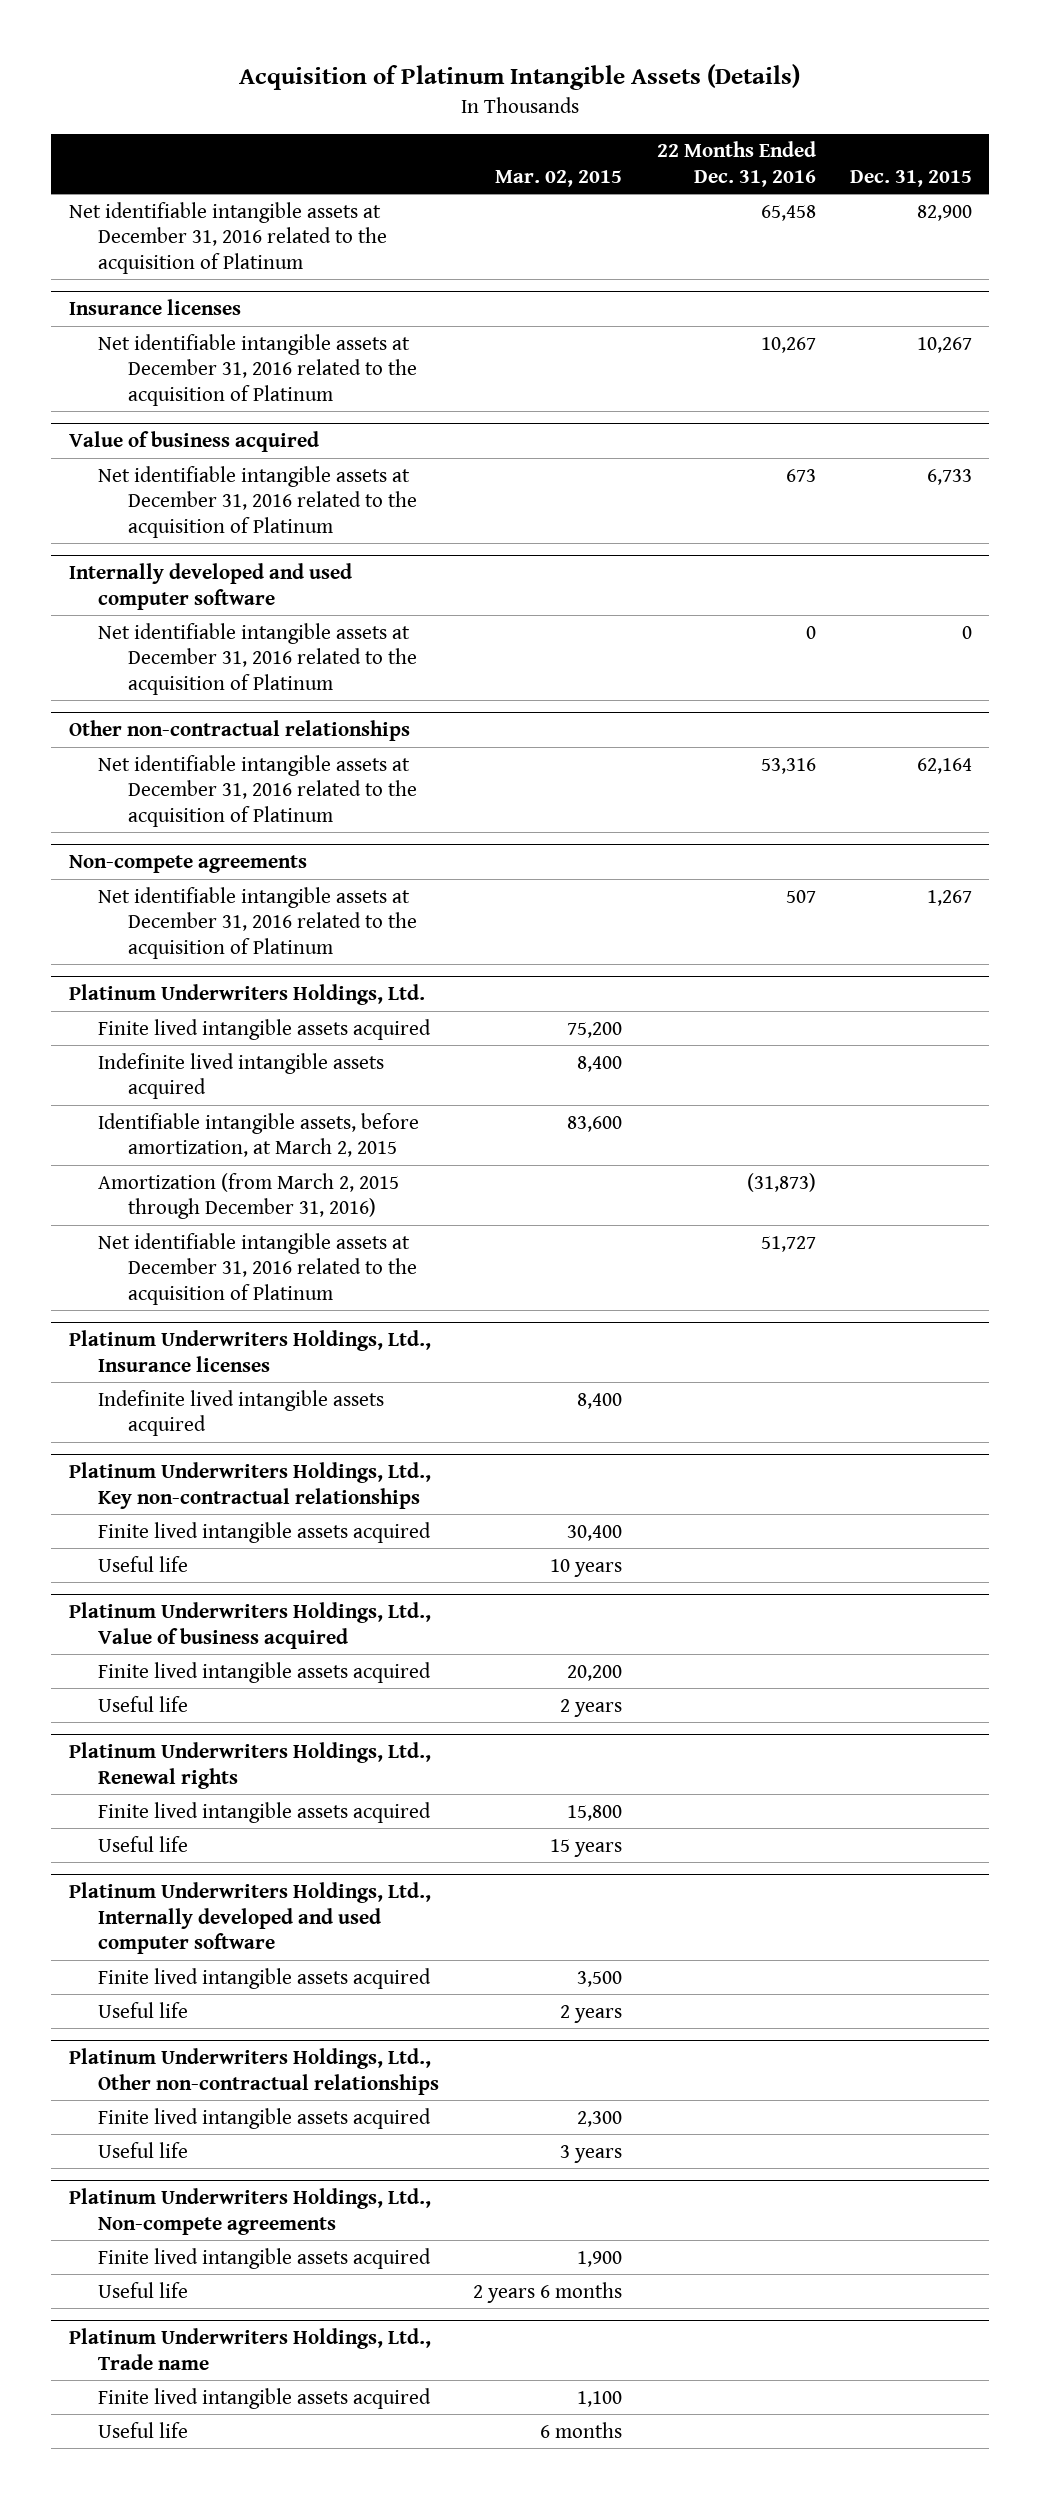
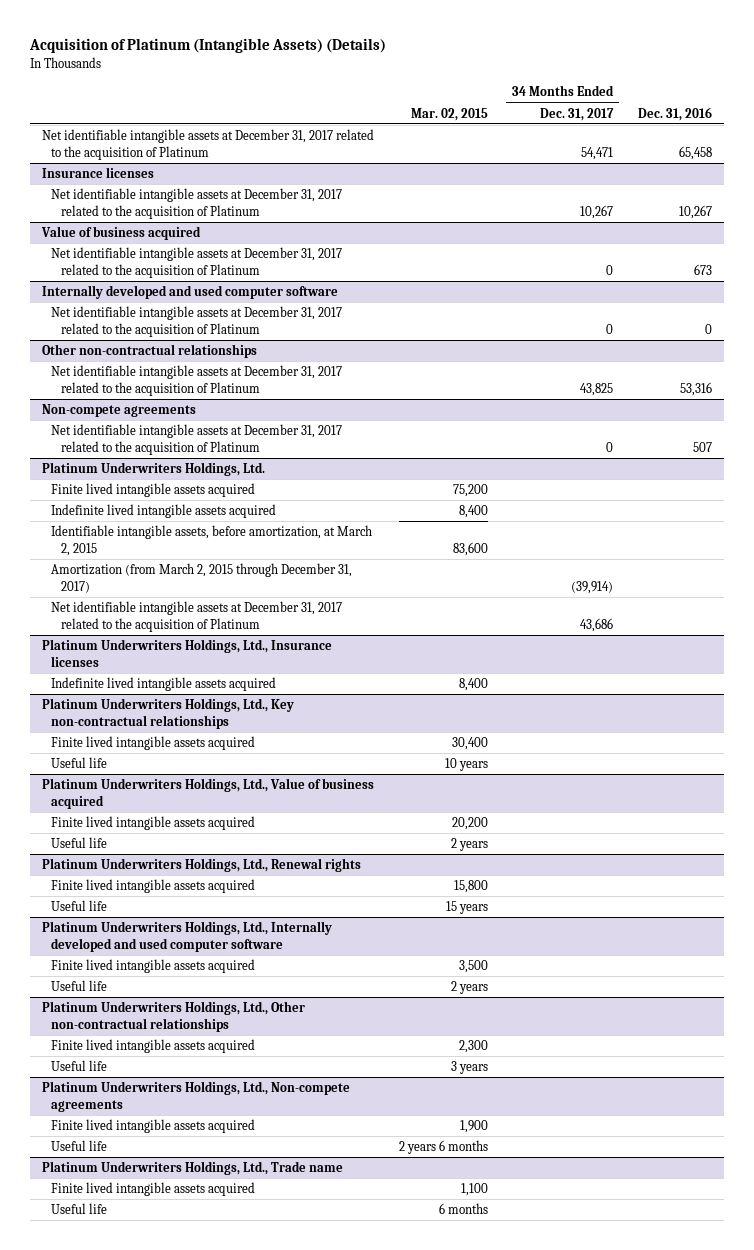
- Acquisition of Platinum Intangible Assets (Details)
+ Acquisition of Platinum (Intangible Assets) (Details)
- | Mar. 02, 2015 | 22 Months Ended Dec. 31, 2016 | Dec. 31, 2015
+ | Mar. 02, 2015 | 34 Months Ended Dec. 31, 2017 | Dec. 31, 2016
- Net identifiable intangible assets at December 31, 2016 related to the acquisition of Platinum | | 65,458 | 82,900
+ Net identifiable intangible assets at December 31, 2017 related to the acquisition of Platinum | | 54,471 | 65,458
@ Insurance licenses
- Net identifiable intangible assets at December 31, 2016 related to the acquisition of Platinum | | 10,267 | 10,267
+ Net identifiable intangible assets at December 31, 2017 related to the acquisition of Platinum | | 10,267 | 10,267
@ Value of business acquired
- Net identifiable intangible assets at December 31, 2016 related to the acquisition of Platinum | | 673 | 6,733
+ Net identifiable intangible assets at December 31, 2017 related to the acquisition of Platinum | | 0 | 673
@ Internally developed and used computer software
- Net identifiable intangible assets at December 31, 2016 related to the acquisition of Platinum | | 0 | 0
+ Net identifiable intangible assets at December 31, 2017 related to the acquisition of Platinum | | 0 | 0
@ Other non-contractual relationships
- Net identifiable intangible assets at December 31, 2016 related to the acquisition of Platinum | | 53,316 | 62,164
+ Net identifiable intangible assets at December 31, 2017 related to the acquisition of Platinum | | 43,825 | 53,316
@ Non-compete agreements
- Net identifiable intangible assets at December 31, 2016 related to the acquisition of Platinum | | 507 | 1,267
+ Net identifiable intangible assets at December 31, 2017 related to the acquisition of Platinum | | 0 | 507
@ Platinum Underwriters Holdings, Ltd.
- Amortization (from March 2, 2015 through December 31, 2016) | | (31,873) |
- Net identifiable intangible assets at December 31, 2016 related to the acquisition of Platinum | | 51,727 |
+ Amortization (from March 2, 2015 through December 31, 2017) | | (39,914) |
+ Net identifiable intangible assets at December 31, 2017 related to the acquisition of Platinum | | 43,686 |

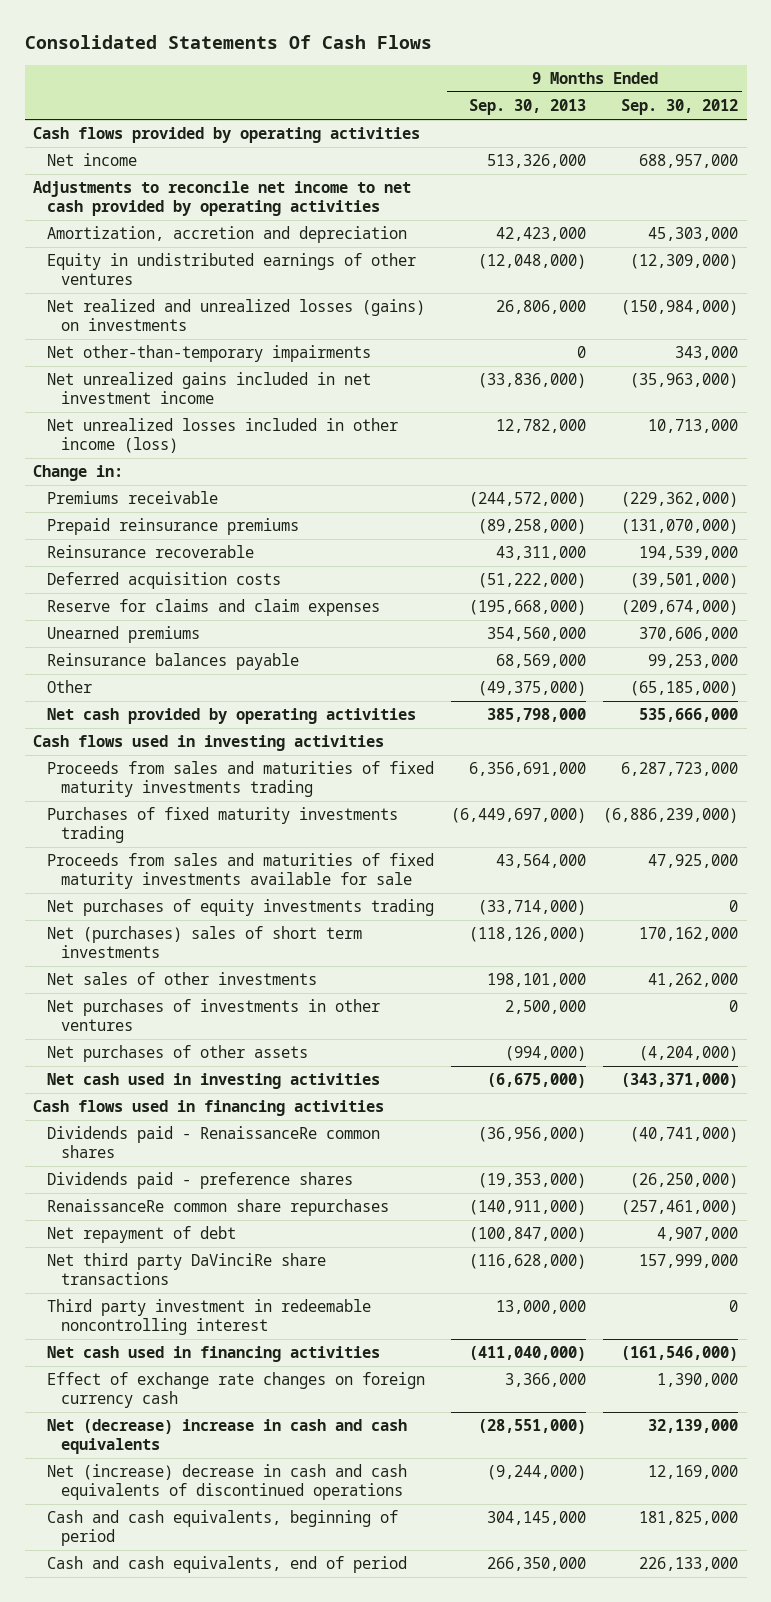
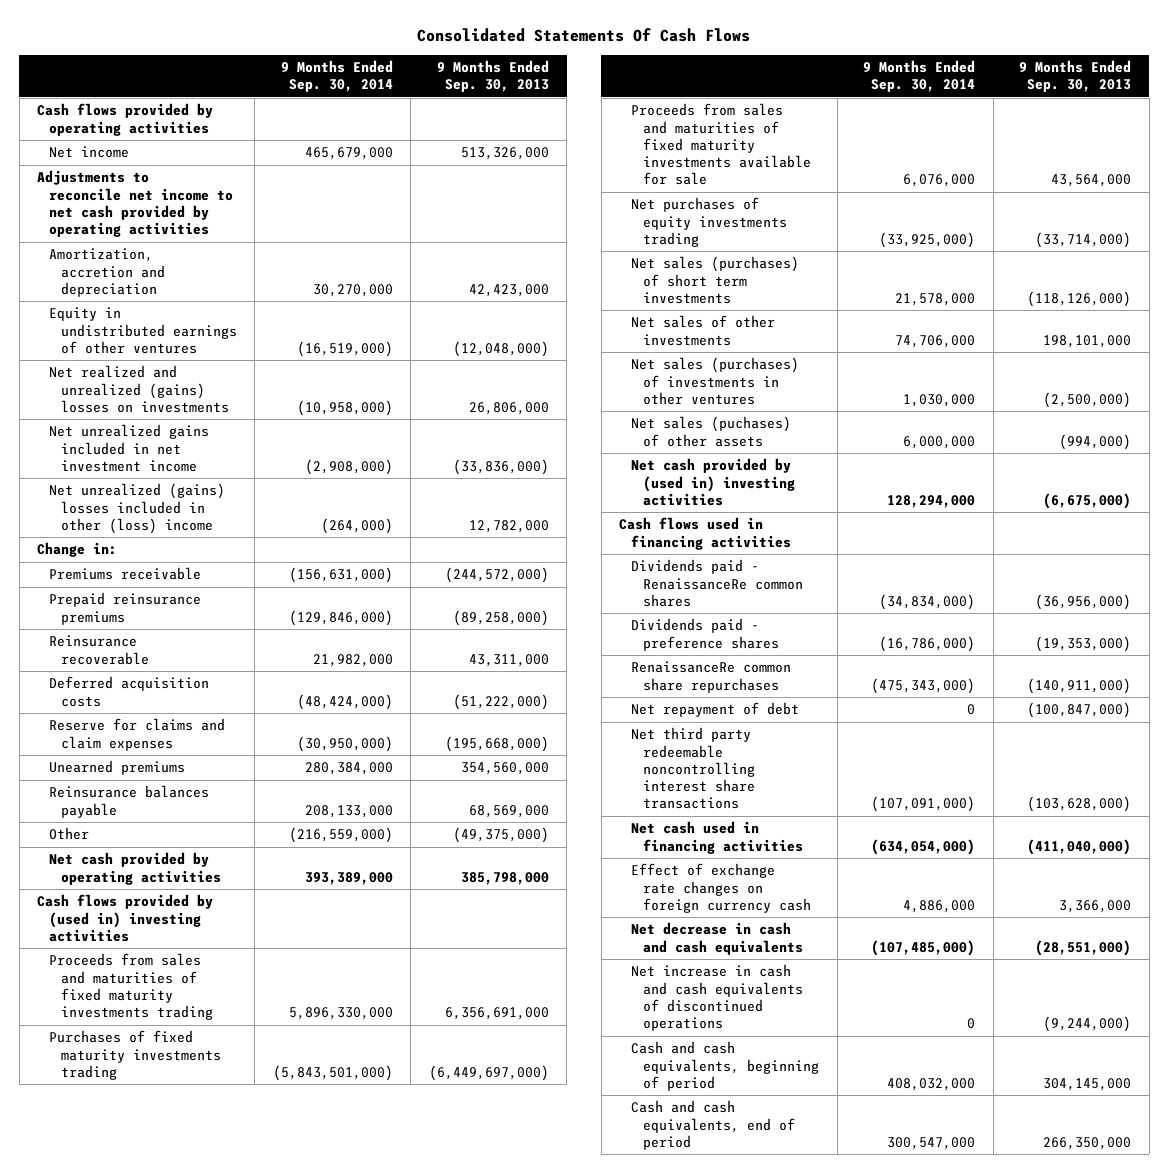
- | 9 Months Ended Sep. 30, 2013 | 9 Months Ended Sep. 30, 2012
+ | 9 Months Ended Sep. 30, 2014 | 9 Months Ended Sep. 30, 2013
- Net realized and unrealized losses (gains) on investments | 26,806,000 | (150,984,000)
- Net other-than-temporary impairments | 0 | 343,000
+ Net realized and unrealized (gains) losses on investments | (10,958,000) | 26,806,000
- Net unrealized losses included in other income (loss) | 12,782,000 | 10,713,000
+ Net unrealized (gains) losses included in other (loss) income | (264,000) | 12,782,000
- Cash flows used in investing activities
+ Cash flows provided by (used in) investing activities
- Net (purchases) sales of short term investments | (118,126,000) | 170,162,000
+ Net sales (purchases) of short term investments | 21,578,000 | (118,126,000)
- Net purchases of investments in other ventures | 2,500,000 | 0
- Net purchases of other assets | (994,000) | (4,204,000)
- Net cash used in investing activities | (6,675,000) | (343,371,000)
+ Net sales (purchases) of investments in other ventures | 1,030,000 | (2,500,000)
+ Net sales (puchases) of other assets | 6,000,000 | (994,000)
+ Net cash provided by (used in) investing activities | 128,294,000 | (6,675,000)
- Net third party DaVinciRe share transactions | (116,628,000) | 157,999,000
- Third party investment in redeemable noncontrolling interest | 13,000,000 | 0
+ Net third party redeemable noncontrolling interest share transactions | (107,091,000) | (103,628,000)
- Net (decrease) increase in cash and cash equivalents | (28,551,000) | 32,139,000
- Net (increase) decrease in cash and cash equivalents of discontinued operations | (9,244,000) | 12,169,000
+ Net decrease in cash and cash equivalents | (107,485,000) | (28,551,000)
+ Net increase in cash and cash equivalents of discontinued operations | 0 | (9,244,000)

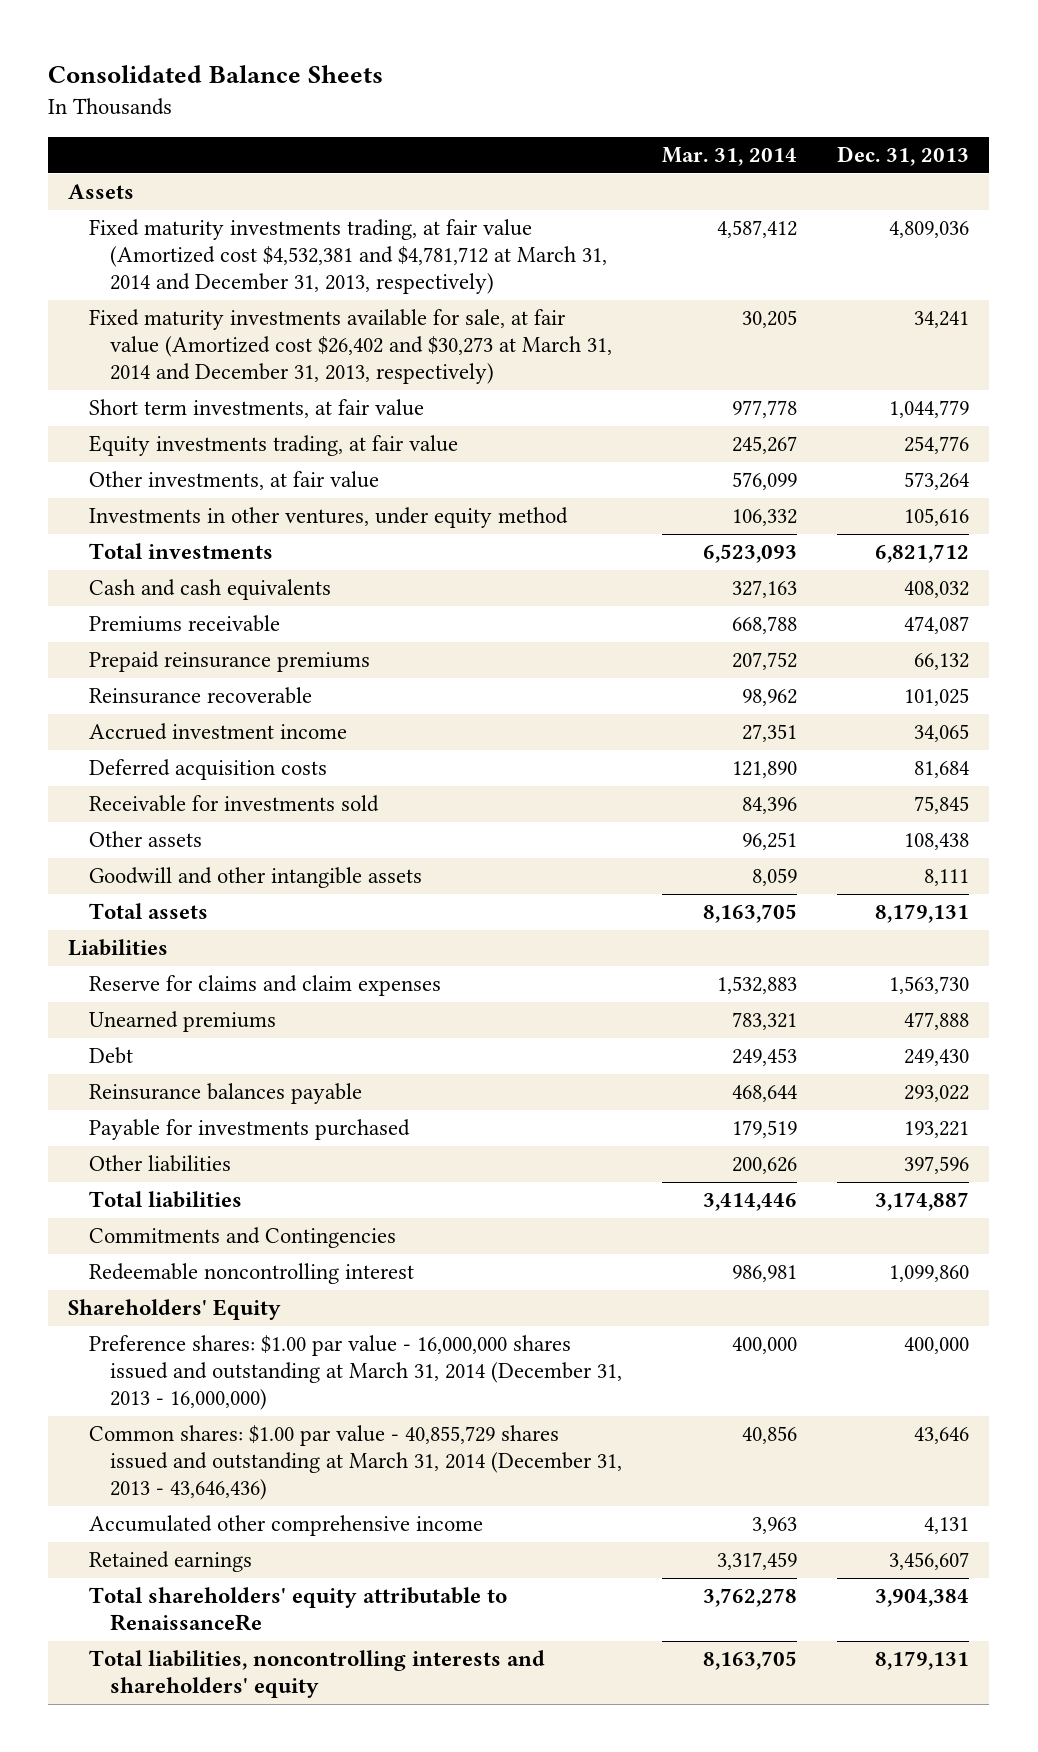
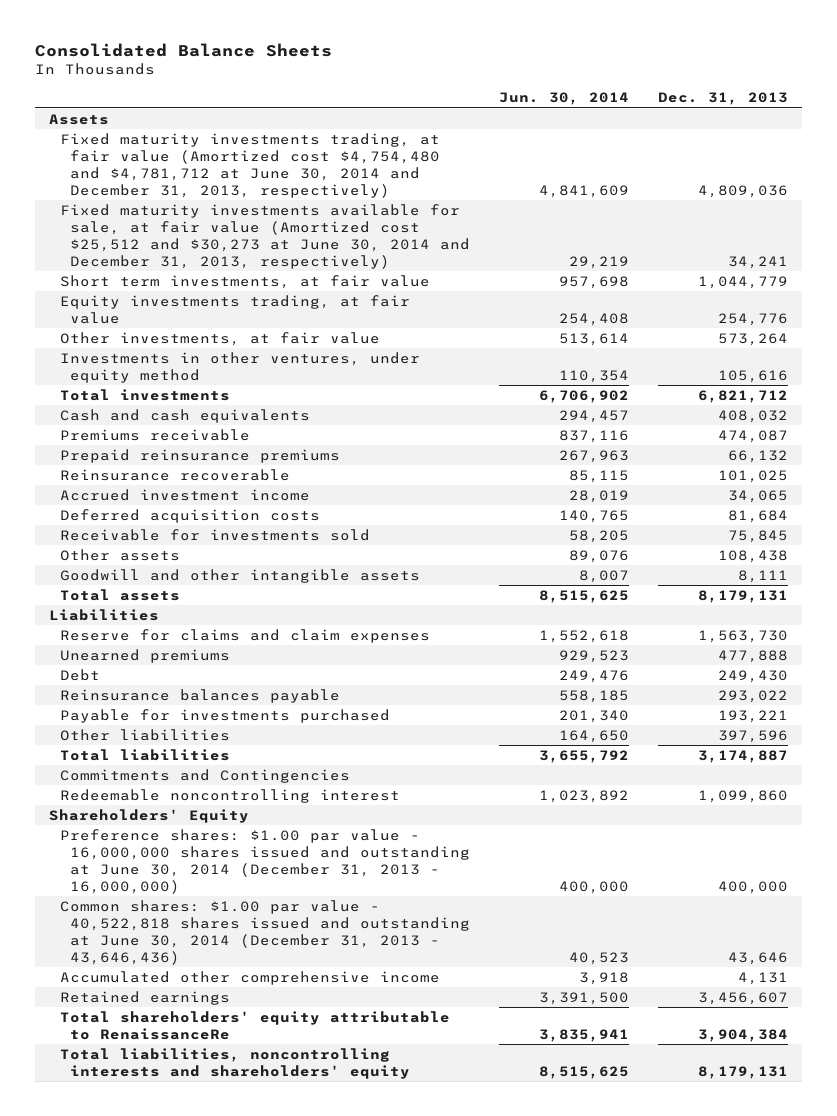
- | Mar. 31, 2014 | Dec. 31, 2013
+ | Jun. 30, 2014 | Dec. 31, 2013
- Fixed maturity investments trading, at fair value (Amortized cost $4,532,381 and $4,781,712 at March 31, 2014 and December 31, 2013, respectively) | 4,587,412 | 4,809,036
- Fixed maturity investments available for sale, at fair value (Amortized cost $26,402 and $30,273 at March 31, 2014 and December 31, 2013, respectively) | 30,205 | 34,241
+ Fixed maturity investments trading, at fair value (Amortized cost $4,754,480 and $4,781,712 at June 30, 2014 and December 31, 2013, respectively) | 4,841,609 | 4,809,036
+ Fixed maturity investments available for sale, at fair value (Amortized cost $25,512 and $30,273 at June 30, 2014 and December 31, 2013, respectively) | 29,219 | 34,241
- Preference shares: $1.00 par value - 16,000,000 shares issued and outstanding at March 31, 2014 (December 31, 2013 - 16,000,000) | 400,000 | 400,000
- Common shares: $1.00 par value - 40,855,729 shares issued and outstanding at March 31, 2014 (December 31, 2013 - 43,646,436) | 40,856 | 43,646
+ Preference shares: $1.00 par value - 16,000,000 shares issued and outstanding at June 30, 2014 (December 31, 2013 - 16,000,000) | 400,000 | 400,000
+ Common shares: $1.00 par value - 40,522,818 shares issued and outstanding at June 30, 2014 (December 31, 2013 - 43,646,436) | 40,523 | 43,646

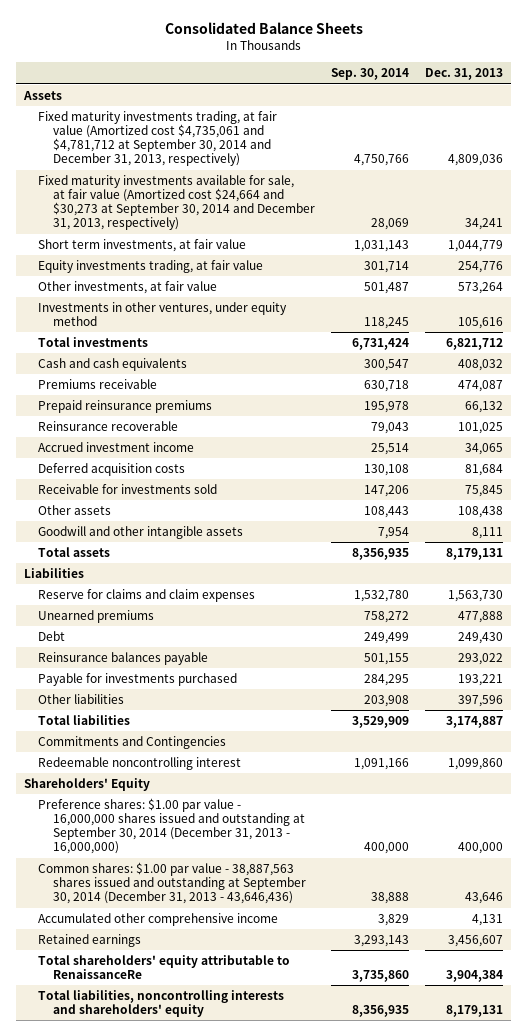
- | Jun. 30, 2014 | Dec. 31, 2013
+ | Sep. 30, 2014 | Dec. 31, 2013
- Fixed maturity investments trading, at fair value (Amortized cost $4,754,480 and $4,781,712 at June 30, 2014 and December 31, 2013, respectively) | 4,841,609 | 4,809,036
- Fixed maturity investments available for sale, at fair value (Amortized cost $25,512 and $30,273 at June 30, 2014 and December 31, 2013, respectively) | 29,219 | 34,241
+ Fixed maturity investments trading, at fair value (Amortized cost $4,735,061 and $4,781,712 at September 30, 2014 and December 31, 2013, respectively) | 4,750,766 | 4,809,036
+ Fixed maturity investments available for sale, at fair value (Amortized cost $24,664 and $30,273 at September 30, 2014 and December 31, 2013, respectively) | 28,069 | 34,241
- Preference shares: $1.00 par value - 16,000,000 shares issued and outstanding at June 30, 2014 (December 31, 2013 - 16,000,000) | 400,000 | 400,000
- Common shares: $1.00 par value - 40,522,818 shares issued and outstanding at June 30, 2014 (December 31, 2013 - 43,646,436) | 40,523 | 43,646
+ Preference shares: $1.00 par value - 16,000,000 shares issued and outstanding at September 30, 2014 (December 31, 2013 - 16,000,000) | 400,000 | 400,000
+ Common shares: $1.00 par value - 38,887,563 shares issued and outstanding at September 30, 2014 (December 31, 2013 - 43,646,436) | 38,888 | 43,646

